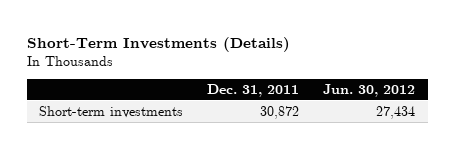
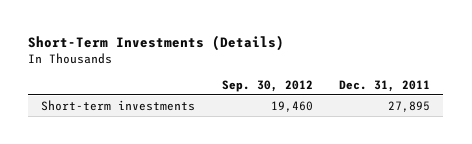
- | Dec. 31, 2011 | Jun. 30, 2012
+ | Sep. 30, 2012 | Dec. 31, 2011
- Short-term investments | 30,872 | 27,434
+ Short-term investments | 19,460 | 27,895

